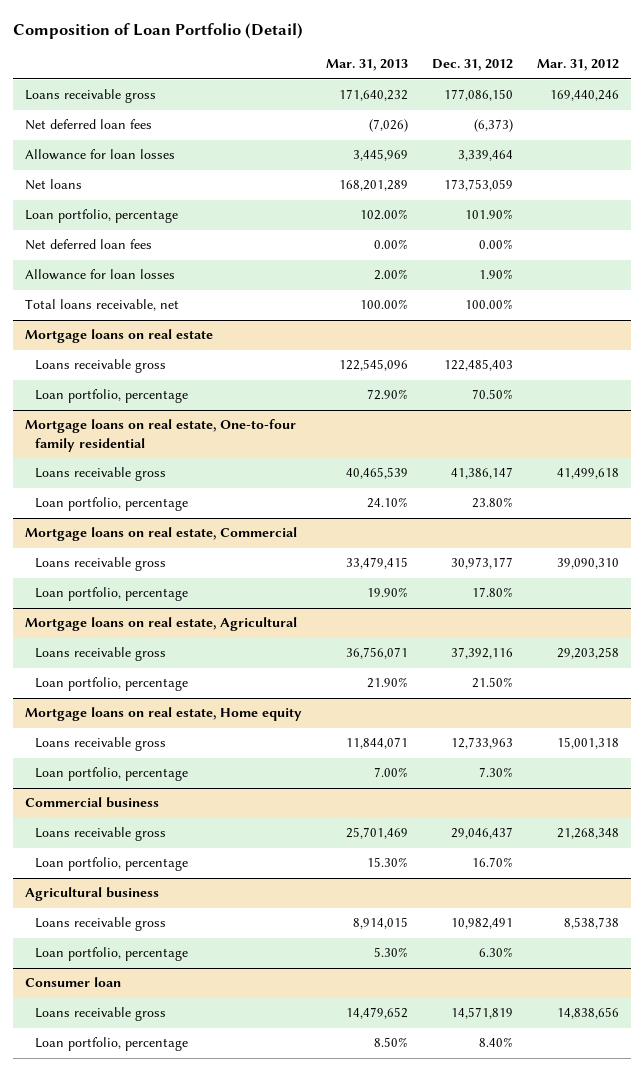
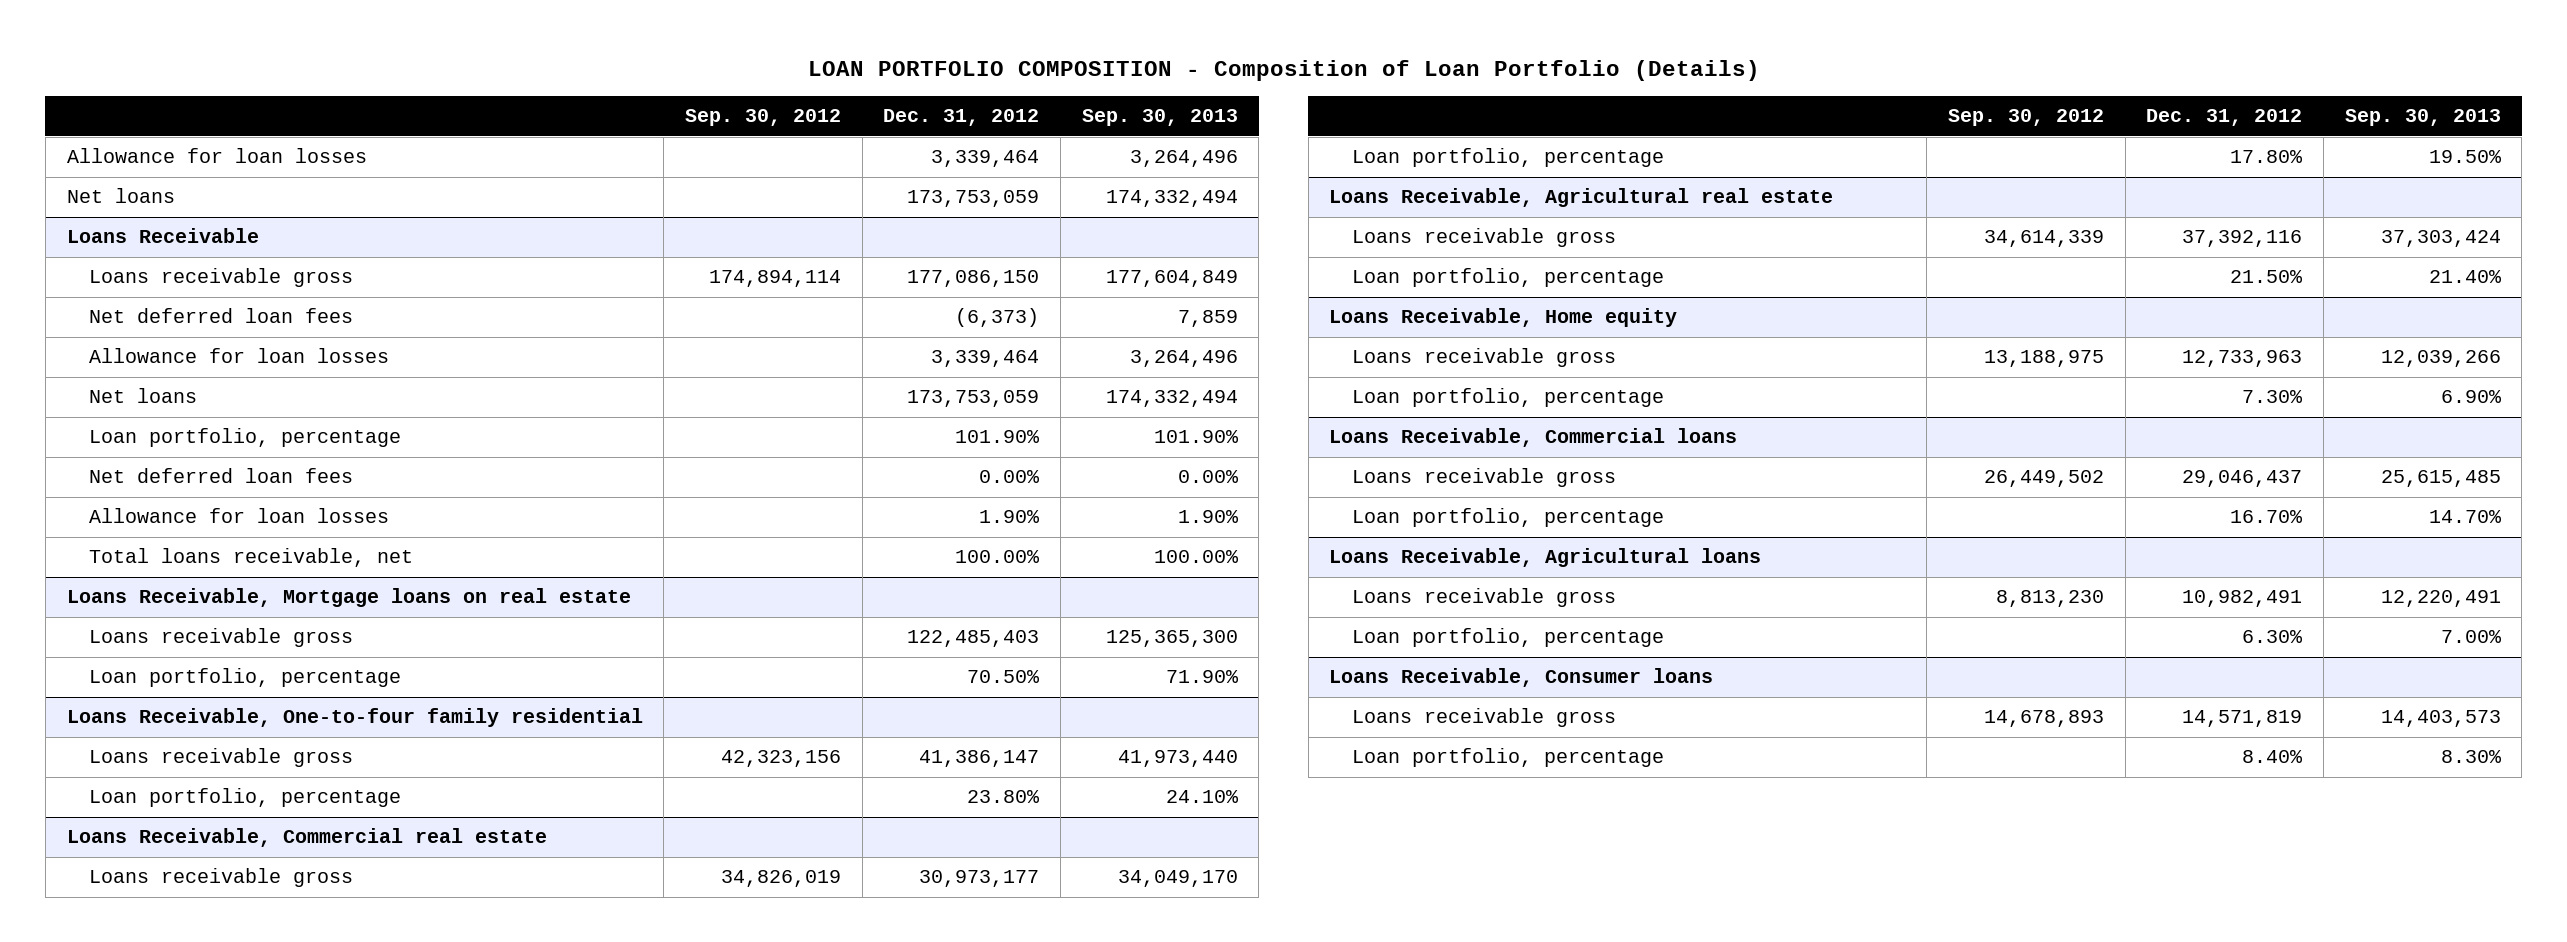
- Composition of Loan Portfolio (Detail)
+ LOAN PORTFOLIO COMPOSITION - Composition of Loan Portfolio (Details)
- | Mar. 31, 2013 | Dec. 31, 2012 | Mar. 31, 2012
+ | Sep. 30, 2012 | Dec. 31, 2012 | Sep. 30, 2013
+ Allowance for loan losses | | 3,339,464 | 3,264,496
+ Net loans | | 173,753,059 | 174,332,494
+ Loans Receivable
- Mortgage loans on real estate
+ Loans Receivable, Mortgage loans on real estate
- Mortgage loans on real estate, One-to-four family residential
+ Loans Receivable, One-to-four family residential
- Mortgage loans on real estate, Commercial
+ Loans Receivable, Commercial real estate
- Mortgage loans on real estate, Agricultural
+ Loans Receivable, Agricultural real estate
- Mortgage loans on real estate, Home equity
+ Loans Receivable, Home equity
- Commercial business
+ Loans Receivable, Commercial loans
- Agricultural business
+ Loans Receivable, Agricultural loans
- Consumer loan
+ Loans Receivable, Consumer loans

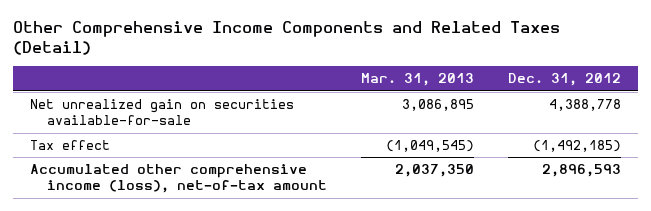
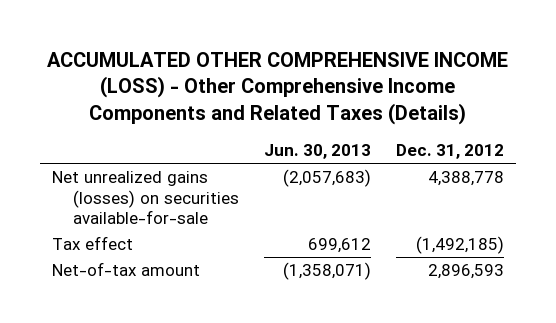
- Other Comprehensive Income Components and Related Taxes (Detail)
+ ACCUMULATED OTHER COMPREHENSIVE INCOME (LOSS) - Other Comprehensive Income Components and Related Taxes (Details)
- | Mar. 31, 2013 | Dec. 31, 2012
+ | Jun. 30, 2013 | Dec. 31, 2012
- Net unrealized gain on securities available-for-sale | 3,086,895 | 4,388,778
+ Net unrealized gains (losses) on securities available-for-sale | (2,057,683) | 4,388,778
- Accumulated other comprehensive income (loss), net-of-tax amount | 2,037,350 | 2,896,593
+ Net-of-tax amount | (1,358,071) | 2,896,593

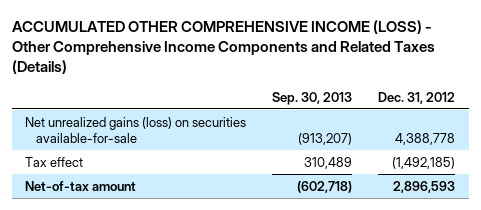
- | Jun. 30, 2013 | Dec. 31, 2012
+ | Sep. 30, 2013 | Dec. 31, 2012
- Net unrealized gains (losses) on securities available-for-sale | (2,057,683) | 4,388,778
+ Net unrealized gains (loss) on securities available-for-sale | (913,207) | 4,388,778

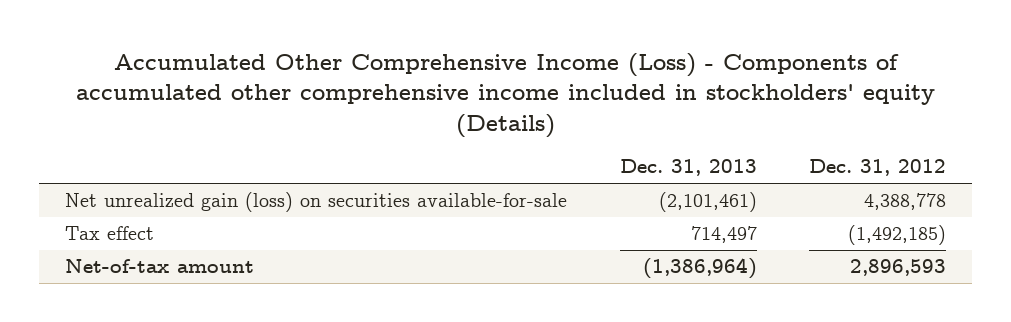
- ACCUMULATED OTHER COMPREHENSIVE INCOME (LOSS) - Other Comprehensive Income Components and Related Taxes (Details)
+ Accumulated Other Comprehensive Income (Loss) - Components of accumulated other comprehensive income included in stockholders' equity (Details)
- | Sep. 30, 2013 | Dec. 31, 2012
+ | Dec. 31, 2013 | Dec. 31, 2012
- Net unrealized gains (loss) on securities available-for-sale | (913,207) | 4,388,778
+ Net unrealized gain (loss) on securities available-for-sale | (2,101,461) | 4,388,778

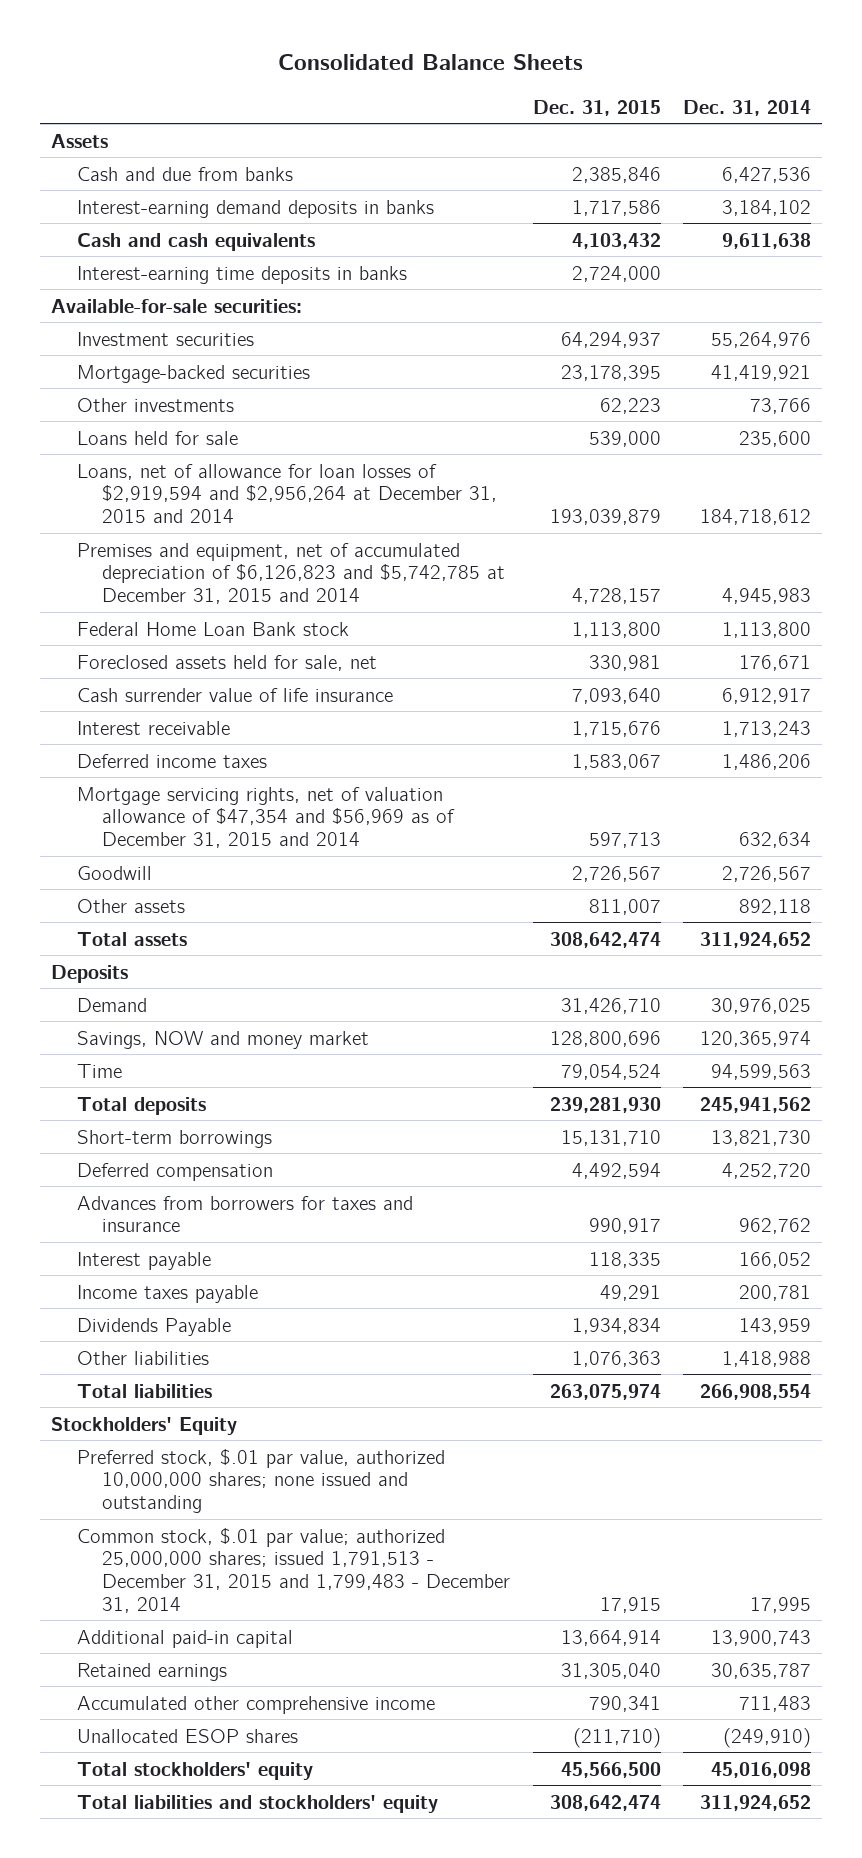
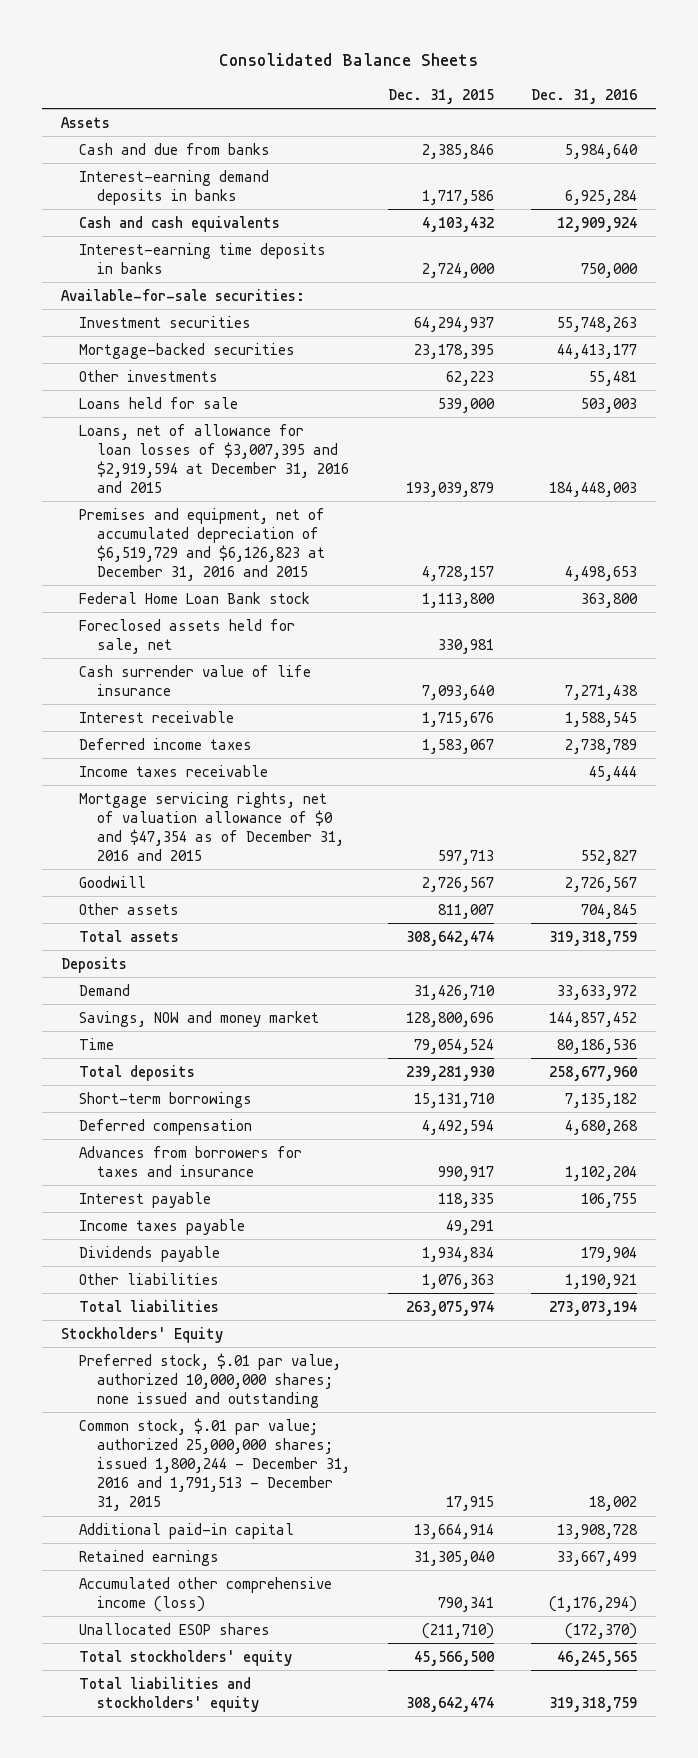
- | Dec. 31, 2015 | Dec. 31, 2014
+ | Dec. 31, 2015 | Dec. 31, 2016
- Loans, net of allowance for loan losses of $2,919,594 and $2,956,264 at December 31, 2015 and 2014 | 193,039,879 | 184,718,612
- Premises and equipment, net of accumulated depreciation of $6,126,823 and $5,742,785 at December 31, 2015 and 2014 | 4,728,157 | 4,945,983
+ Loans, net of allowance for loan losses of $3,007,395 and $2,919,594 at December 31, 2016 and 2015 | 193,039,879 | 184,448,003
+ Premises and equipment, net of accumulated depreciation of $6,519,729 and $6,126,823 at December 31, 2016 and 2015 | 4,728,157 | 4,498,653
- Mortgage servicing rights, net of valuation allowance of $47,354 and $56,969 as of December 31, 2015 and 2014 | 597,713 | 632,634
+ Income taxes receivable | | 45,444
+ Mortgage servicing rights, net of valuation allowance of $0 and $47,354 as of December 31, 2016 and 2015 | 597,713 | 552,827
- Dividends Payable | 1,934,834 | 143,959
+ Dividends payable | 1,934,834 | 179,904
- Common stock, $.01 par value; authorized 25,000,000 shares; issued 1,791,513 - December 31, 2015 and 1,799,483 - December 31, 2014 | 17,915 | 17,995
+ Common stock, $.01 par value; authorized 25,000,000 shares; issued 1,800,244 - December 31, 2016 and 1,791,513 - December 31, 2015 | 17,915 | 18,002
- Accumulated other comprehensive income | 790,341 | 711,483
+ Accumulated other comprehensive income (loss) | 790,341 | (1,176,294)

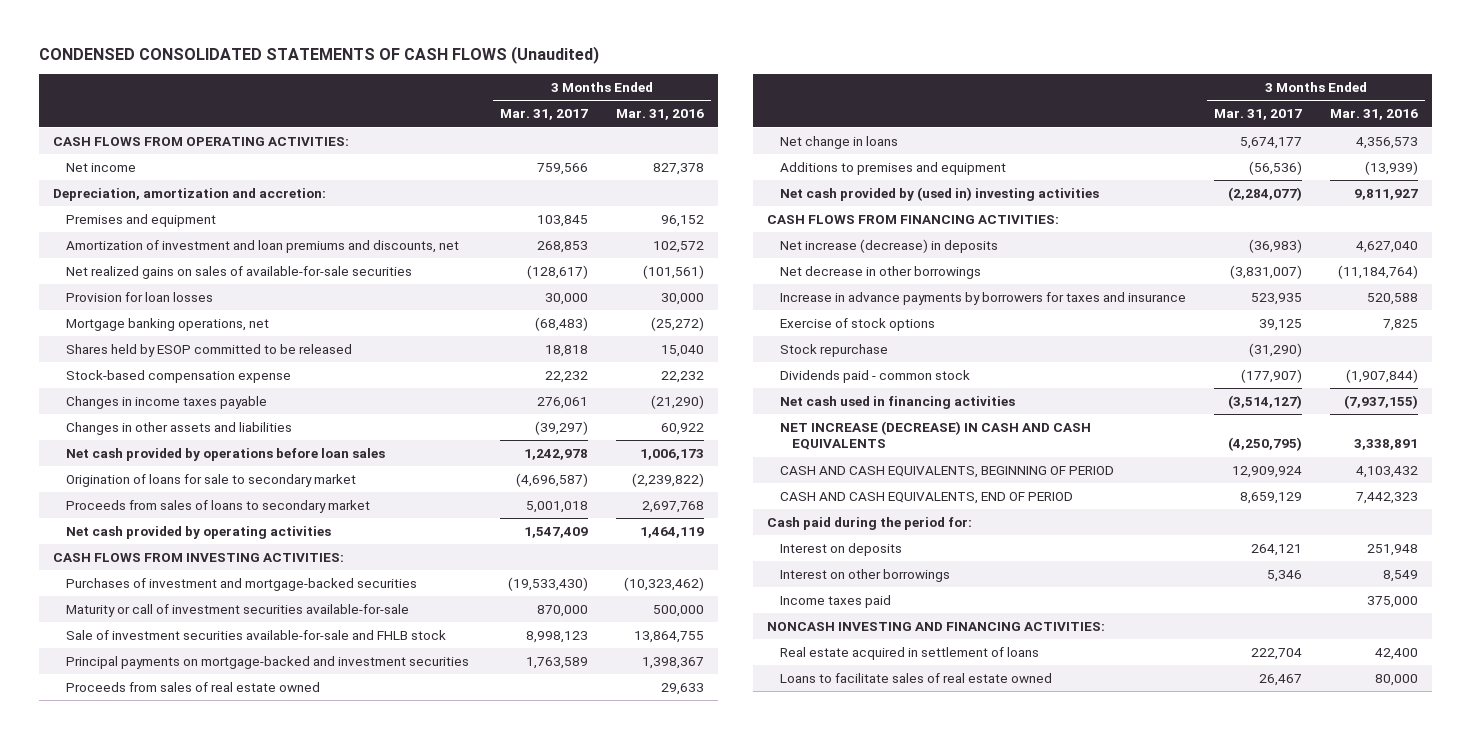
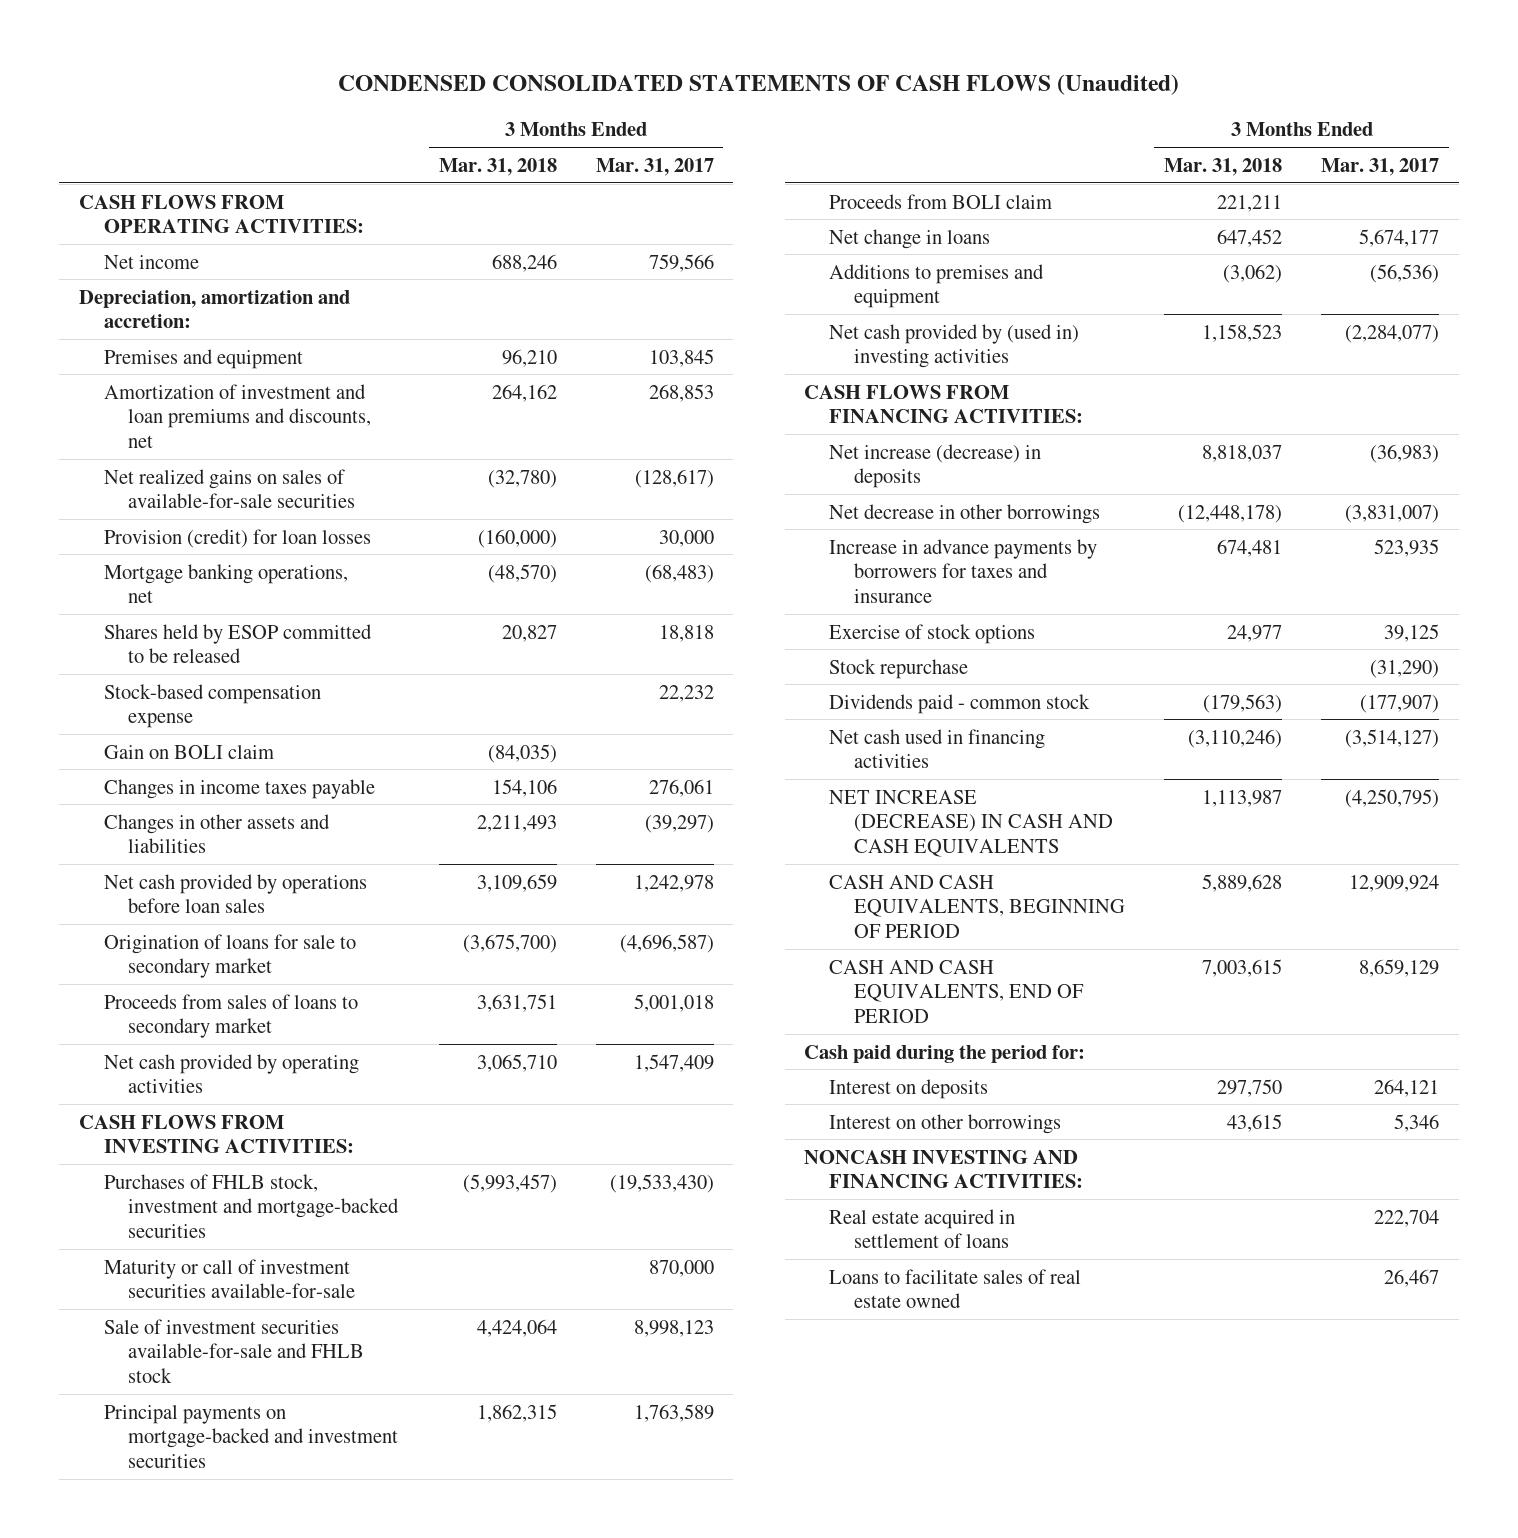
- | 3 Months Ended Mar. 31, 2017 | 3 Months Ended Mar. 31, 2016
+ | 3 Months Ended Mar. 31, 2018 | 3 Months Ended Mar. 31, 2017
- Provision for loan losses | 30,000 | 30,000
+ Provision (credit) for loan losses | (160,000) | 30,000
+ Gain on BOLI claim | (84,035) |
- Purchases of investment and mortgage-backed securities | (19,533,430) | (10,323,462)
+ Purchases of FHLB stock, investment and mortgage-backed securities | (5,993,457) | (19,533,430)
- Proceeds from sales of real estate owned | | 29,633
+ Proceeds from BOLI claim | 221,211 |
- Income taxes paid | | 375,000

